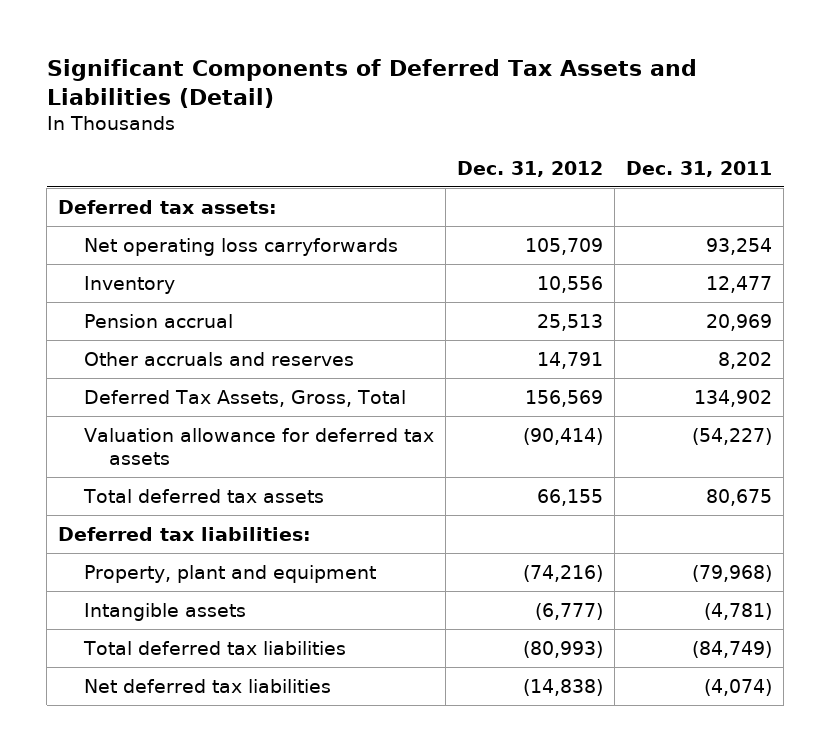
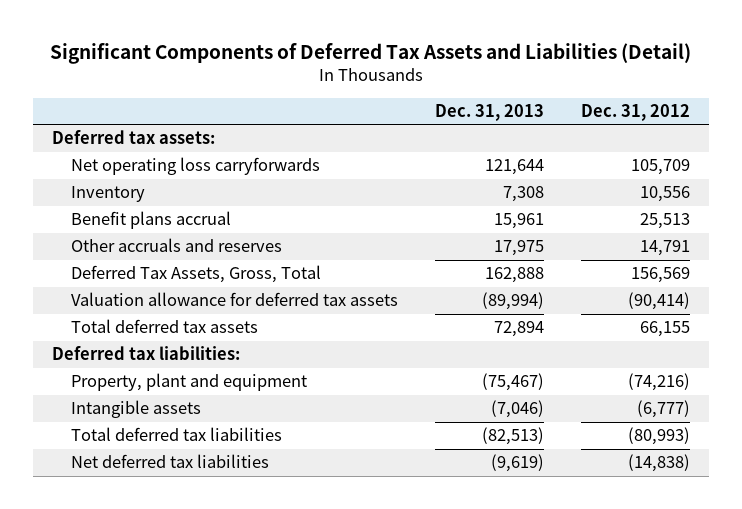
- | Dec. 31, 2012 | Dec. 31, 2011
+ | Dec. 31, 2013 | Dec. 31, 2012
- Pension accrual | 25,513 | 20,969
+ Benefit plans accrual | 15,961 | 25,513

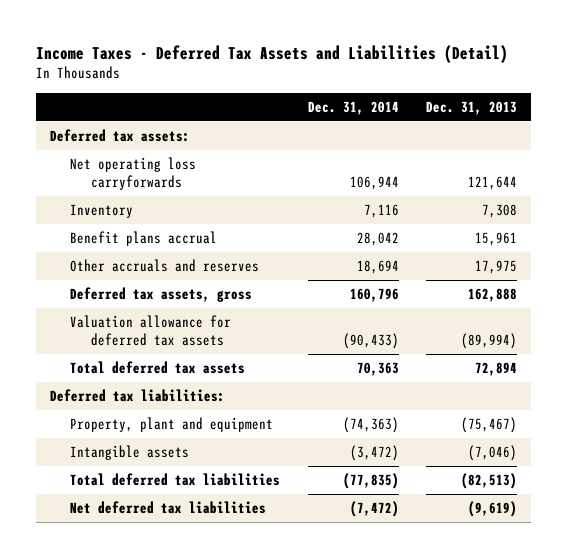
- Significant Components of Deferred Tax Assets and Liabilities (Detail)
+ Income Taxes - Deferred Tax Assets and Liabilities (Detail)
- | Dec. 31, 2013 | Dec. 31, 2012
+ | Dec. 31, 2014 | Dec. 31, 2013
- Deferred Tax Assets, Gross, Total | 162,888 | 156,569
+ Deferred tax assets, gross | 160,796 | 162,888

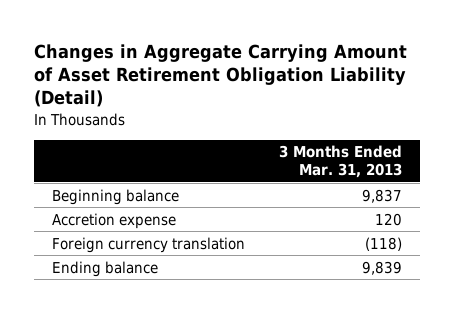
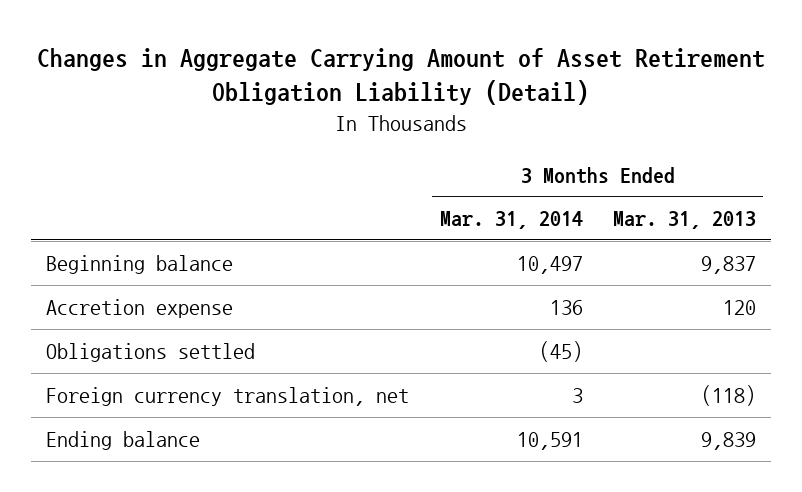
- | 3 Months Ended Mar. 31, 2013
+ | 3 Months Ended Mar. 31, 2014 | 3 Months Ended Mar. 31, 2013
- Foreign currency translation | (118)
+ Obligations settled | (45) |
+ Foreign currency translation, net | 3 | (118)

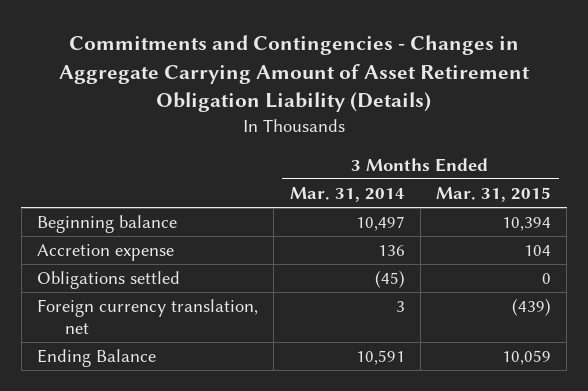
- Changes in Aggregate Carrying Amount of Asset Retirement Obligation Liability (Detail)
+ Commitments and Contingencies - Changes in Aggregate Carrying Amount of Asset Retirement Obligation Liability (Details)
- | 3 Months Ended Mar. 31, 2014 | 3 Months Ended Mar. 31, 2013
+ | 3 Months Ended Mar. 31, 2014 | 3 Months Ended Mar. 31, 2015
- Ending balance | 10,591 | 9,839
+ Ending Balance | 10,591 | 10,059

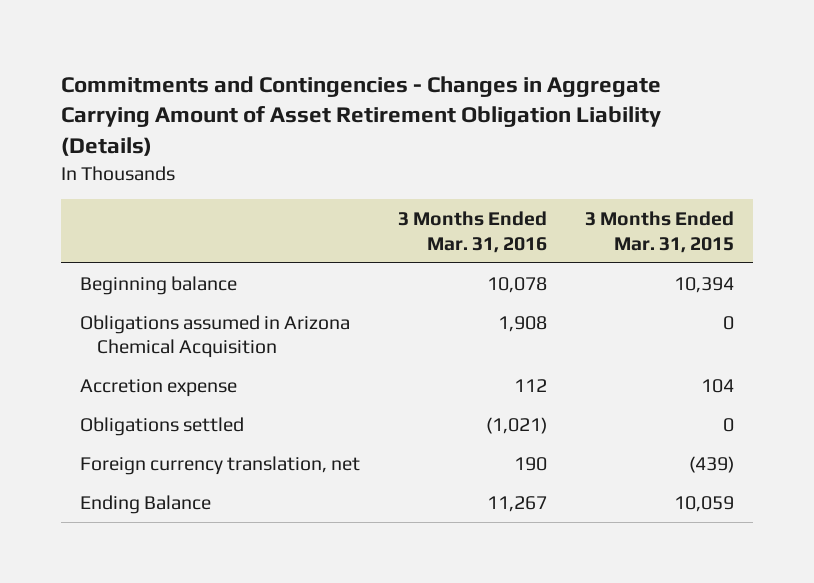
- | 3 Months Ended Mar. 31, 2014 | 3 Months Ended Mar. 31, 2015
+ | 3 Months Ended Mar. 31, 2016 | 3 Months Ended Mar. 31, 2015
+ Obligations assumed in Arizona Chemical Acquisition | 1,908 | 0

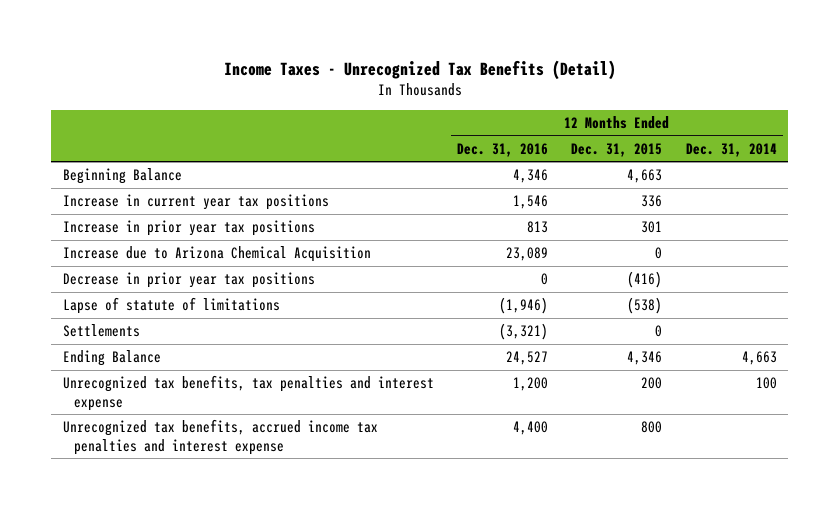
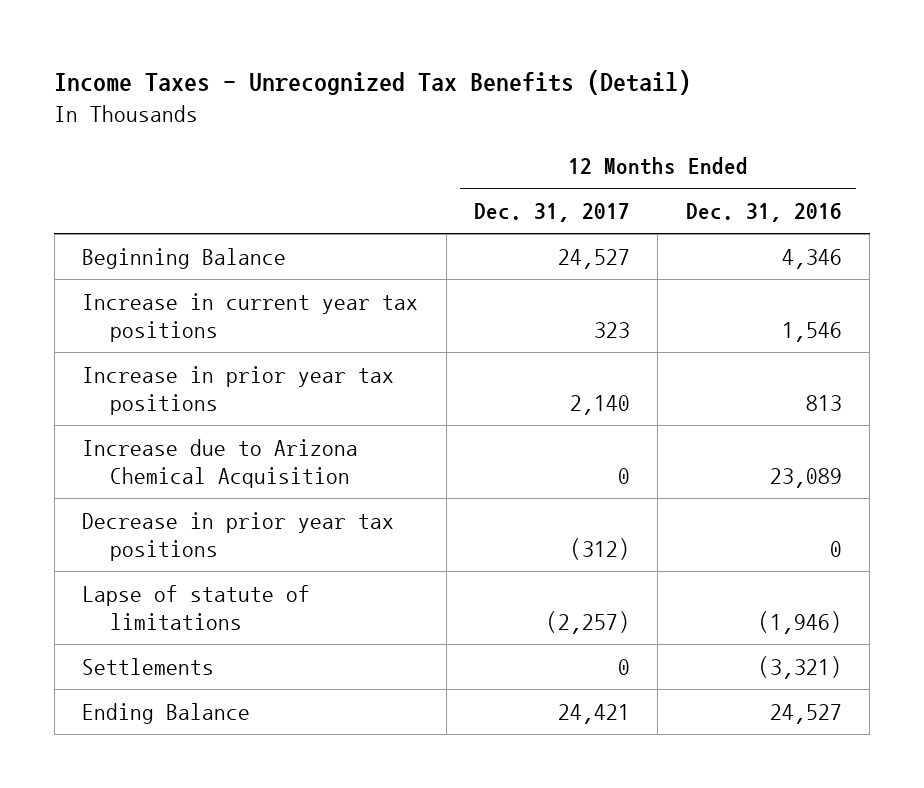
- | 12 Months Ended Dec. 31, 2016 | 12 Months Ended Dec. 31, 2015 | 12 Months Ended Dec. 31, 2014
+ | 12 Months Ended Dec. 31, 2017 | 12 Months Ended Dec. 31, 2016
- Unrecognized tax benefits, tax penalties and interest expense | 1,200 | 200 | 100
- Unrecognized tax benefits, accrued income tax penalties and interest expense | 4,400 | 800 |

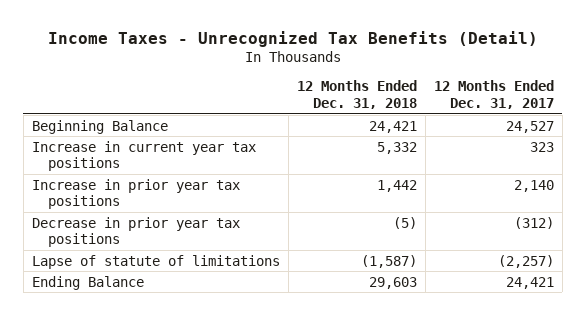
- | 12 Months Ended Dec. 31, 2017 | 12 Months Ended Dec. 31, 2016
+ | 12 Months Ended Dec. 31, 2018 | 12 Months Ended Dec. 31, 2017
- Increase due to Arizona Chemical Acquisition | 0 | 23,089
- Settlements | 0 | (3,321)

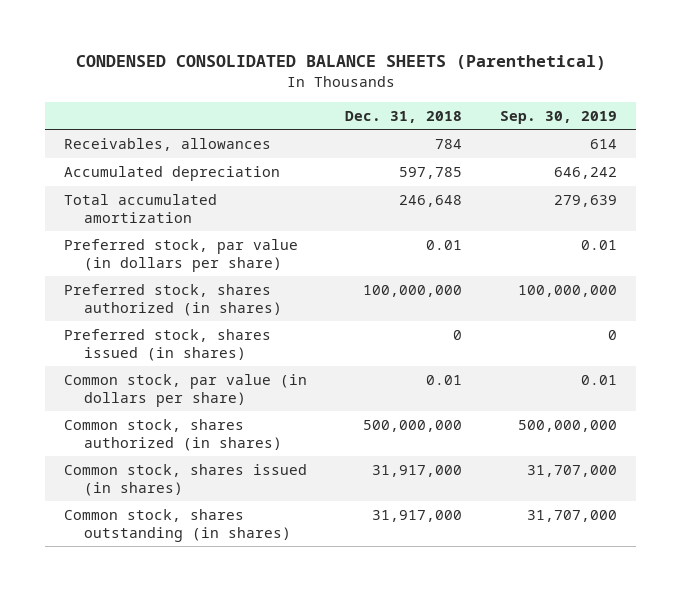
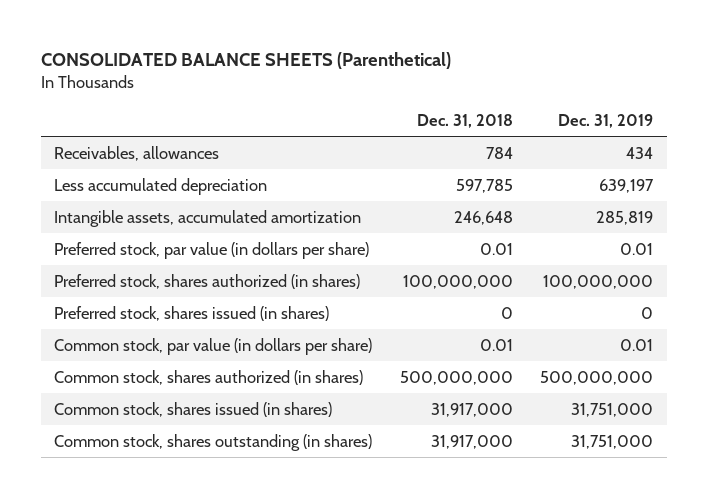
- CONDENSED CONSOLIDATED BALANCE SHEETS (Parenthetical)
+ CONSOLIDATED BALANCE SHEETS (Parenthetical)
- | Dec. 31, 2018 | Sep. 30, 2019
+ | Dec. 31, 2018 | Dec. 31, 2019
- Accumulated depreciation | 597,785 | 646,242
- Total accumulated amortization | 246,648 | 279,639
+ Less accumulated depreciation | 597,785 | 639,197
+ Intangible assets, accumulated amortization | 246,648 | 285,819

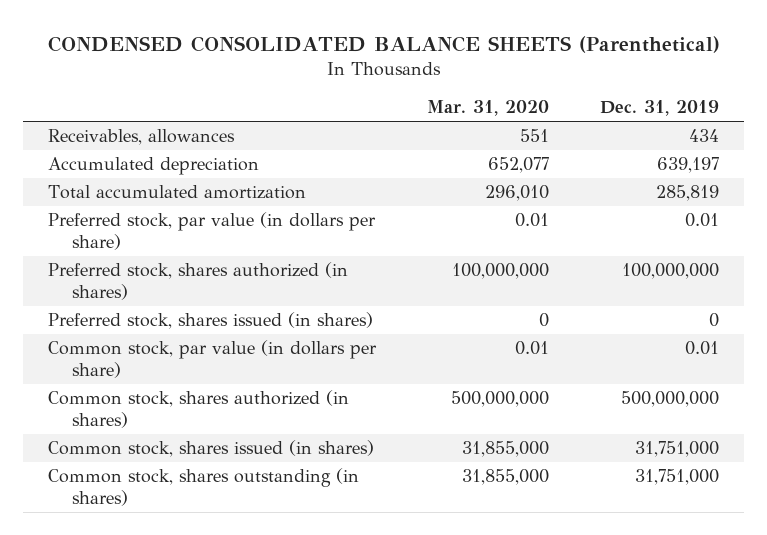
- CONSOLIDATED BALANCE SHEETS (Parenthetical)
+ CONDENSED CONSOLIDATED BALANCE SHEETS (Parenthetical)
- | Dec. 31, 2018 | Dec. 31, 2019
+ | Mar. 31, 2020 | Dec. 31, 2019
- Less accumulated depreciation | 597,785 | 639,197
- Intangible assets, accumulated amortization | 246,648 | 285,819
+ Accumulated depreciation | 652,077 | 639,197
+ Total accumulated amortization | 296,010 | 285,819

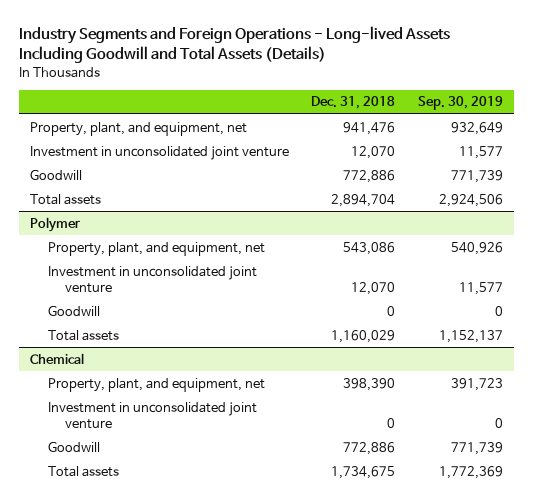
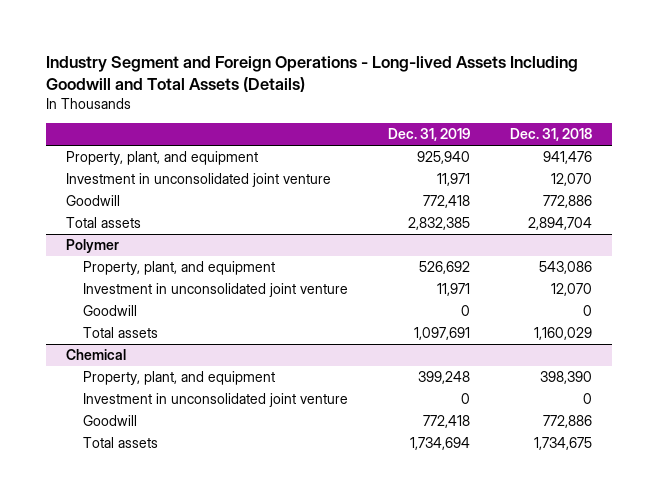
- Industry Segments and Foreign Operations - Long-lived Assets Including Goodwill and Total Assets (Details)
+ Industry Segment and Foreign Operations - Long-lived Assets Including Goodwill and Total Assets (Details)
- | Dec. 31, 2018 | Sep. 30, 2019
+ | Dec. 31, 2019 | Dec. 31, 2018
- Property, plant, and equipment, net | 941,476 | 932,649
+ Property, plant, and equipment | 925,940 | 941,476
@ Polymer
- Property, plant, and equipment, net | 543,086 | 540,926
+ Property, plant, and equipment | 526,692 | 543,086
@ Chemical
- Property, plant, and equipment, net | 398,390 | 391,723
+ Property, plant, and equipment | 399,248 | 398,390

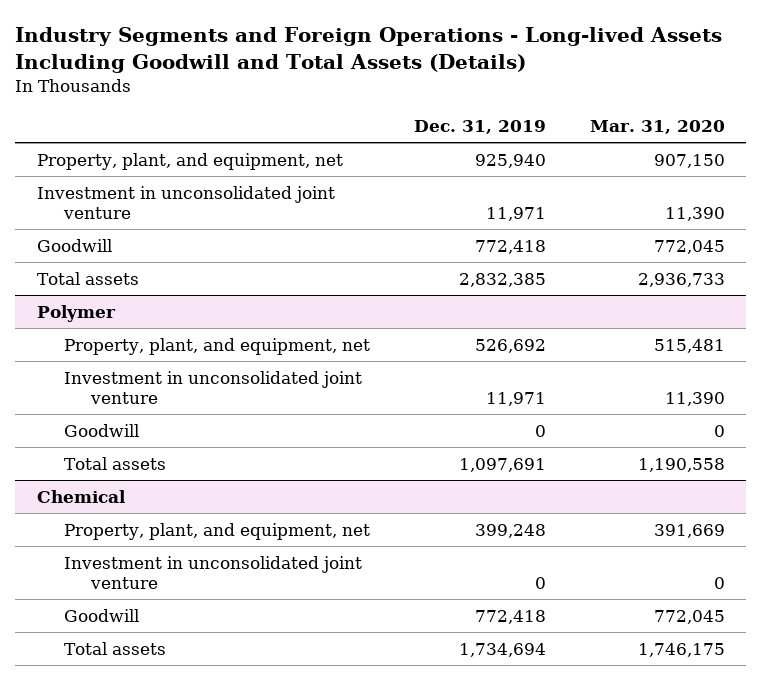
- Industry Segment and Foreign Operations - Long-lived Assets Including Goodwill and Total Assets (Details)
+ Industry Segments and Foreign Operations - Long-lived Assets Including Goodwill and Total Assets (Details)
- | Dec. 31, 2019 | Dec. 31, 2018
+ | Dec. 31, 2019 | Mar. 31, 2020
- Property, plant, and equipment | 925,940 | 941,476
+ Property, plant, and equipment, net | 925,940 | 907,150
@ Polymer
- Property, plant, and equipment | 526,692 | 543,086
+ Property, plant, and equipment, net | 526,692 | 515,481
@ Chemical
- Property, plant, and equipment | 399,248 | 398,390
+ Property, plant, and equipment, net | 399,248 | 391,669

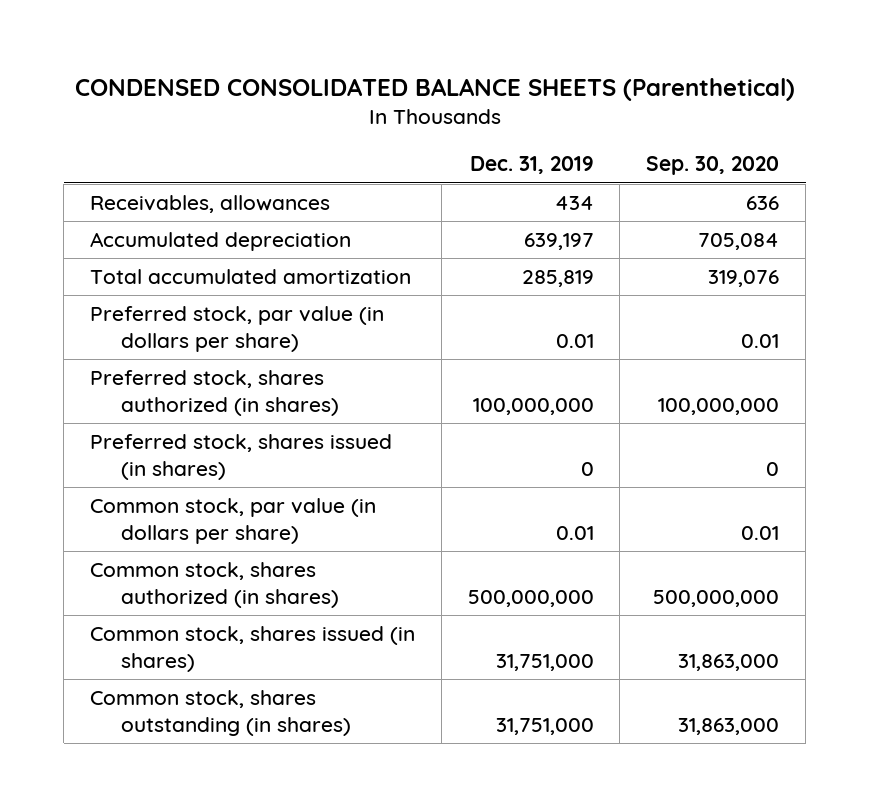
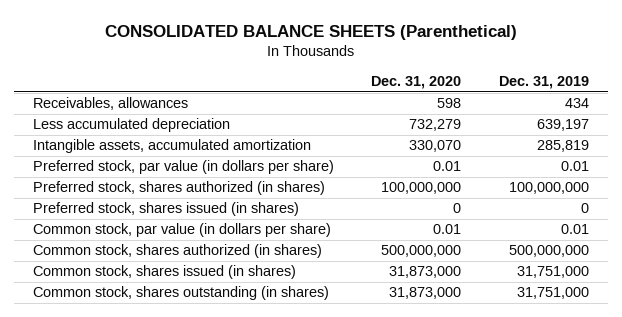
- CONDENSED CONSOLIDATED BALANCE SHEETS (Parenthetical)
+ CONSOLIDATED BALANCE SHEETS (Parenthetical)
- | Dec. 31, 2019 | Sep. 30, 2020
+ | Dec. 31, 2020 | Dec. 31, 2019
- Accumulated depreciation | 639,197 | 705,084
- Total accumulated amortization | 285,819 | 319,076
+ Less accumulated depreciation | 732,279 | 639,197
+ Intangible assets, accumulated amortization | 330,070 | 285,819

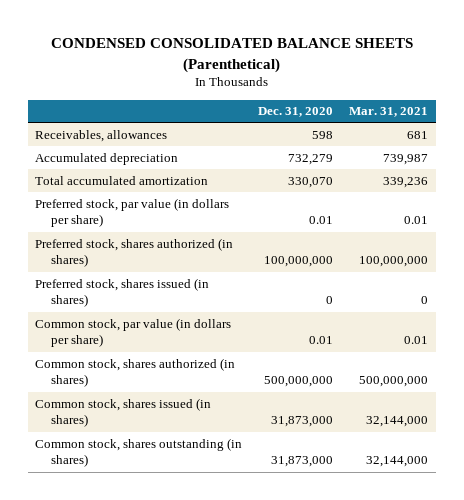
- CONSOLIDATED BALANCE SHEETS (Parenthetical)
+ CONDENSED CONSOLIDATED BALANCE SHEETS (Parenthetical)
- | Dec. 31, 2020 | Dec. 31, 2019
+ | Dec. 31, 2020 | Mar. 31, 2021
- Less accumulated depreciation | 732,279 | 639,197
- Intangible assets, accumulated amortization | 330,070 | 285,819
+ Accumulated depreciation | 732,279 | 739,987
+ Total accumulated amortization | 330,070 | 339,236

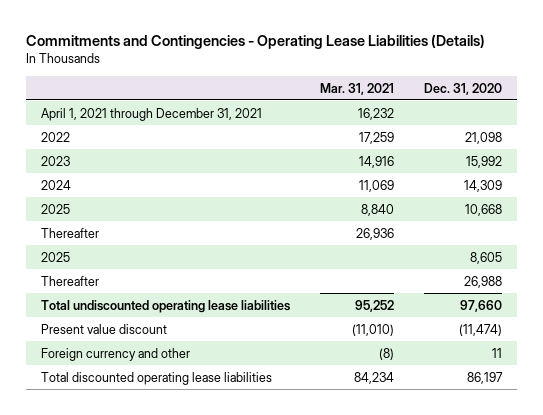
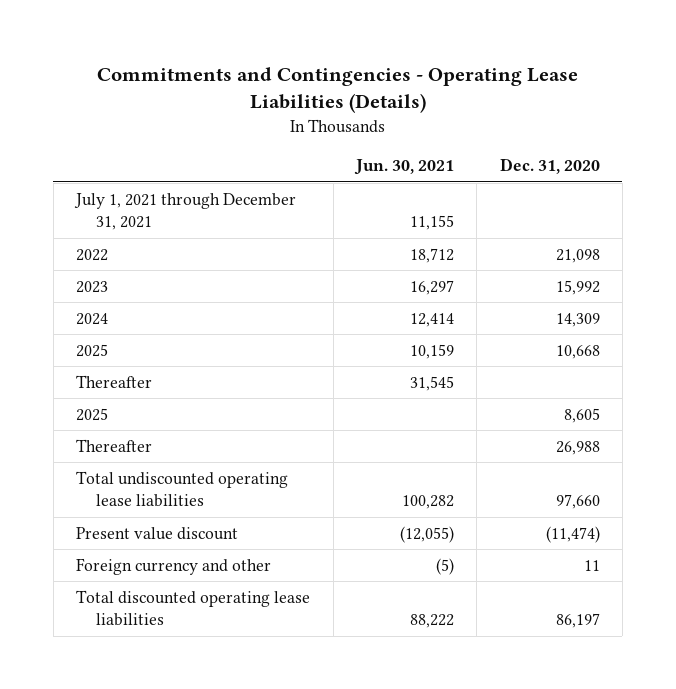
- | Mar. 31, 2021 | Dec. 31, 2020
+ | Jun. 30, 2021 | Dec. 31, 2020
- April 1, 2021 through December 31, 2021 | 16,232 |
+ July 1, 2021 through December 31, 2021 | 11,155 |

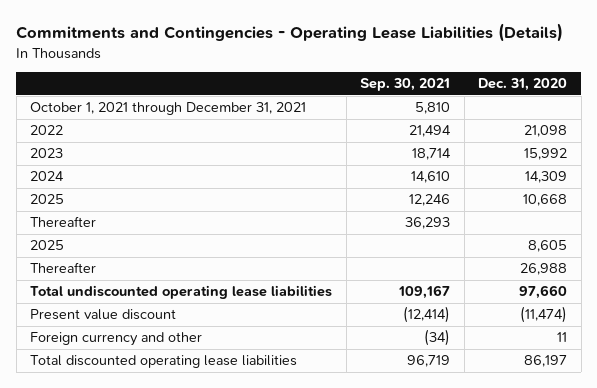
- | Jun. 30, 2021 | Dec. 31, 2020
+ | Sep. 30, 2021 | Dec. 31, 2020
- July 1, 2021 through December 31, 2021 | 11,155 |
+ October 1, 2021 through December 31, 2021 | 5,810 |

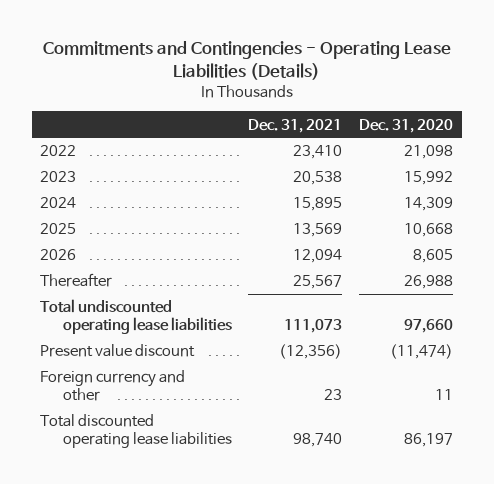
- | Sep. 30, 2021 | Dec. 31, 2020
+ | Dec. 31, 2021 | Dec. 31, 2020
- October 1, 2021 through December 31, 2021 | 5,810 |
- Thereafter | 36,293 |
- 2025 | | 8,605
+ 2026 | 12,094 | 8,605

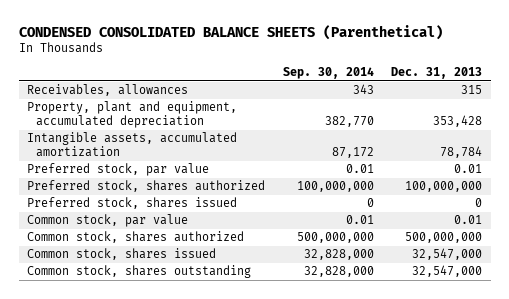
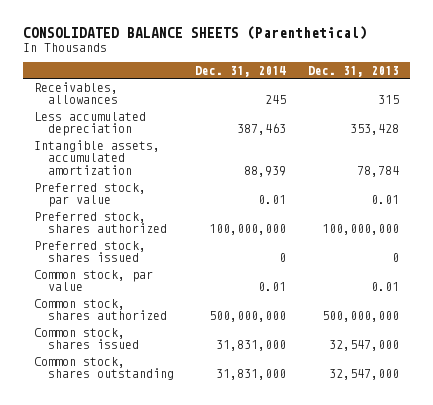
- CONDENSED CONSOLIDATED BALANCE SHEETS (Parenthetical)
+ CONSOLIDATED BALANCE SHEETS (Parenthetical)
- | Sep. 30, 2014 | Dec. 31, 2013
+ | Dec. 31, 2014 | Dec. 31, 2013
- Property, plant and equipment, accumulated depreciation | 382,770 | 353,428
+ Less accumulated depreciation | 387,463 | 353,428

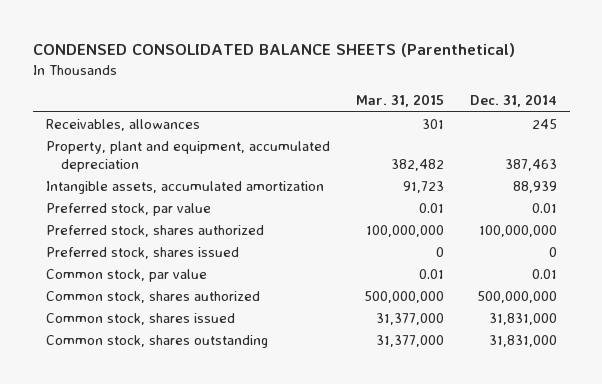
- CONSOLIDATED BALANCE SHEETS (Parenthetical)
+ CONDENSED CONSOLIDATED BALANCE SHEETS (Parenthetical)
- | Dec. 31, 2014 | Dec. 31, 2013
+ | Mar. 31, 2015 | Dec. 31, 2014
- Less accumulated depreciation | 387,463 | 353,428
+ Property, plant and equipment, accumulated depreciation | 382,482 | 387,463

